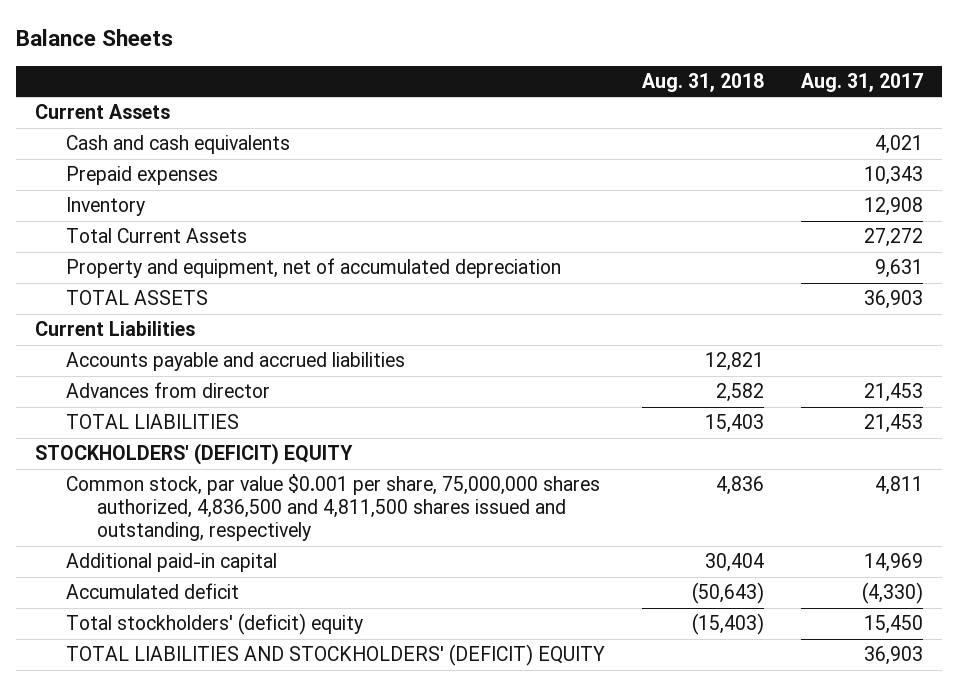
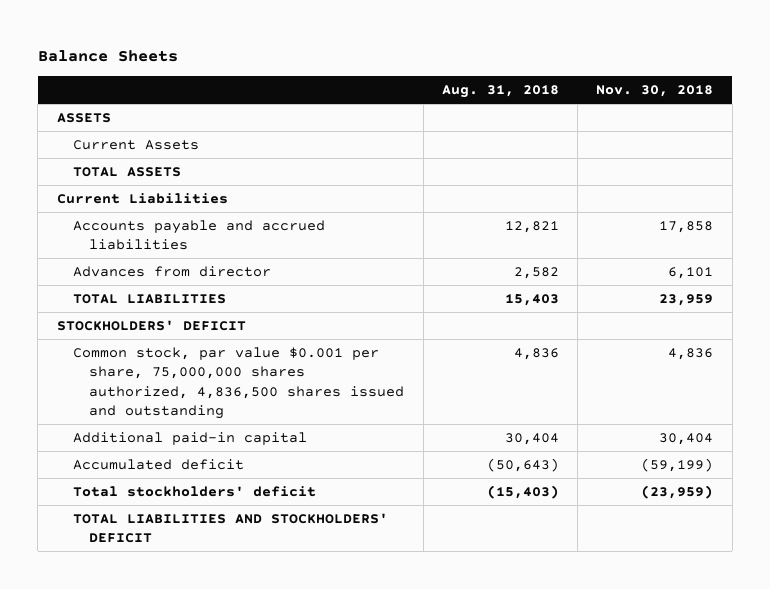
- | Aug. 31, 2018 | Aug. 31, 2017
+ | Aug. 31, 2018 | Nov. 30, 2018
+ ASSETS
- Cash and cash equivalents | | 4,021
- Prepaid expenses | | 10,343
- Inventory | | 12,908
- Total Current Assets | | 27,272
- Property and equipment, net of accumulated depreciation | | 9,631
- STOCKHOLDERS' (DEFICIT) EQUITY
- Common stock, par value $0.001 per share, 75,000,000 shares authorized, 4,836,500 and 4,811,500 shares issued and outstanding, respectively | 4,836 | 4,811
+ STOCKHOLDERS' DEFICIT
+ Common stock, par value $0.001 per share, 75,000,000 shares authorized, 4,836,500 shares issued and outstanding | 4,836 | 4,836
- Total stockholders' (deficit) equity | (15,403) | 15,450
- TOTAL LIABILITIES AND STOCKHOLDERS' (DEFICIT) EQUITY | | 36,903
+ Total stockholders' deficit | (15,403) | (23,959)
+ TOTAL LIABILITIES AND STOCKHOLDERS' DEFICIT

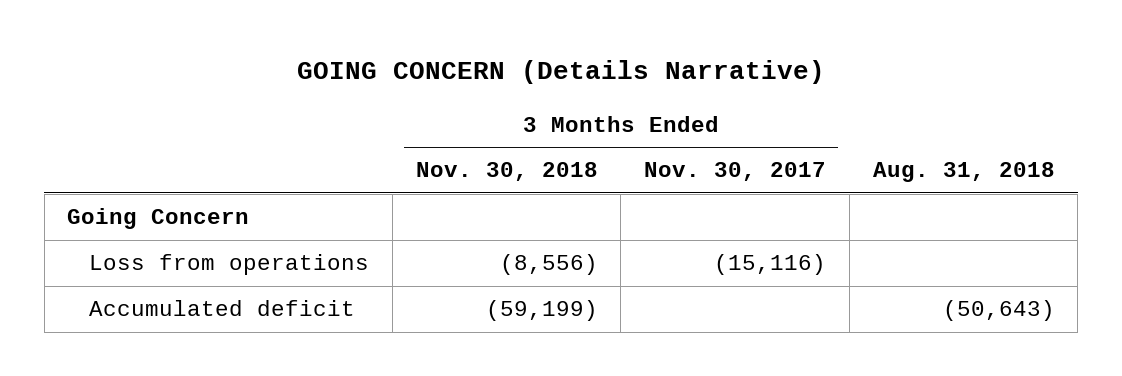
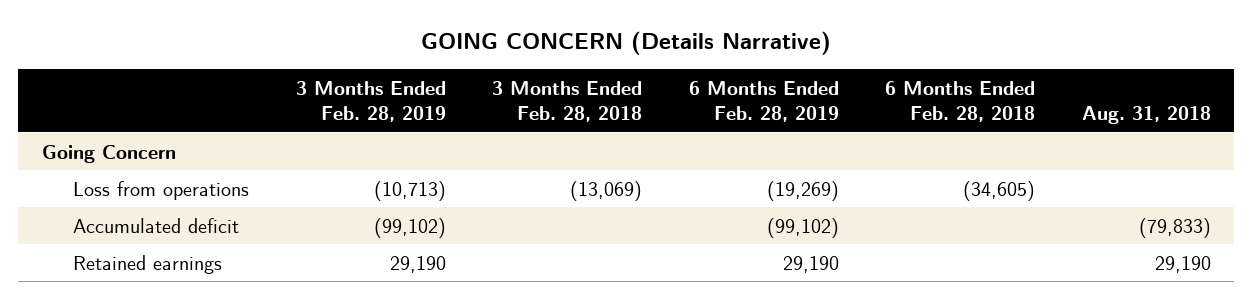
- | 3 Months Ended Nov. 30, 2018 | 3 Months Ended Nov. 30, 2017 | Aug. 31, 2018
+ | 3 Months Ended Feb. 28, 2019 | 3 Months Ended Feb. 28, 2018 | 6 Months Ended Feb. 28, 2019 | 6 Months Ended Feb. 28, 2018 | Aug. 31, 2018
- Accumulated deficit | (59,199) | | (50,643)
+ Accumulated deficit | (99,102) | | (99,102) | | (79,833)
+ Retained earnings | 29,190 | | 29,190 | | 29,190

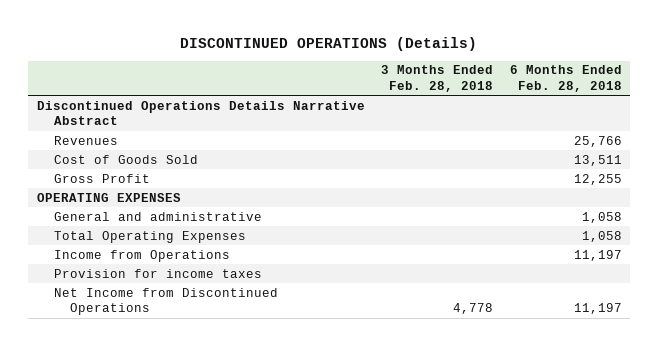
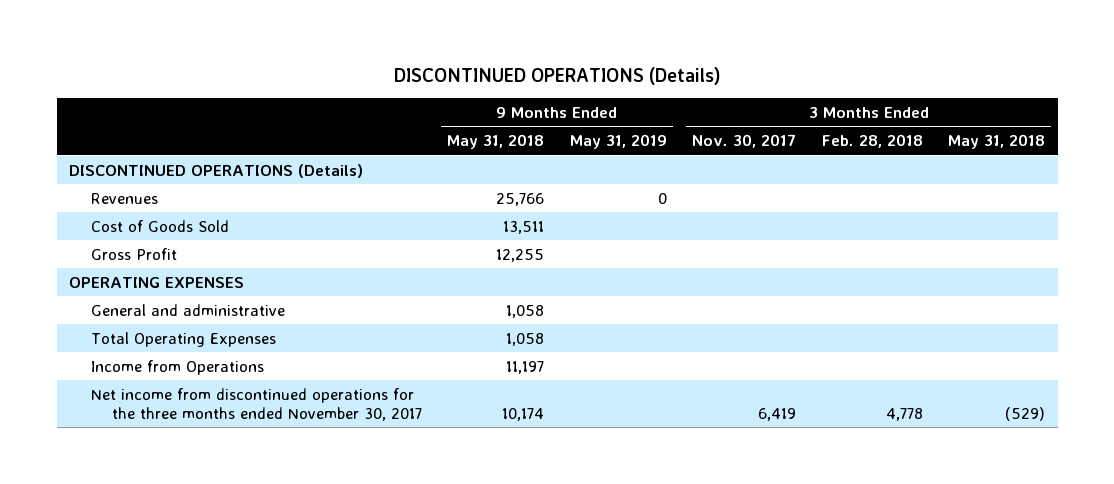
- | 3 Months Ended Feb. 28, 2018 | 6 Months Ended Feb. 28, 2018
+ | 9 Months Ended May 31, 2018 | 9 Months Ended May 31, 2019 | 3 Months Ended Nov. 30, 2017 | 3 Months Ended Feb. 28, 2018 | 3 Months Ended May 31, 2018
- Discontinued Operations Details Narrative Abstract
+ DISCONTINUED OPERATIONS (Details)
- Provision for income taxes
- Net Income from Discontinued Operations | 4,778 | 11,197
+ Net income from discontinued operations for the three months ended November 30, 2017 | 10,174 | | 6,419 | 4,778 | (529)

